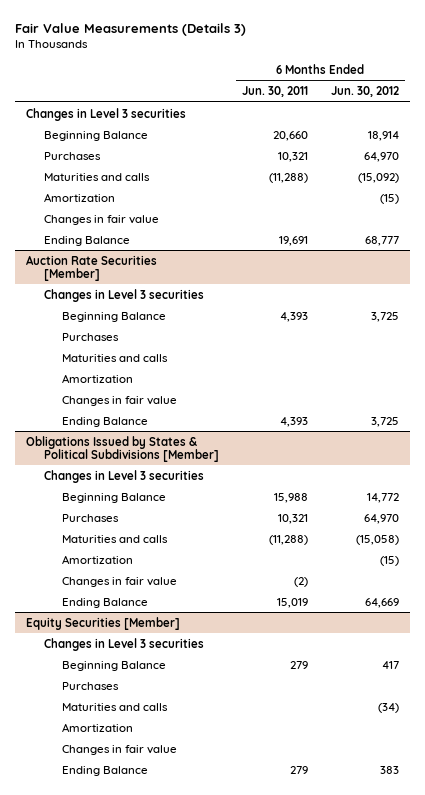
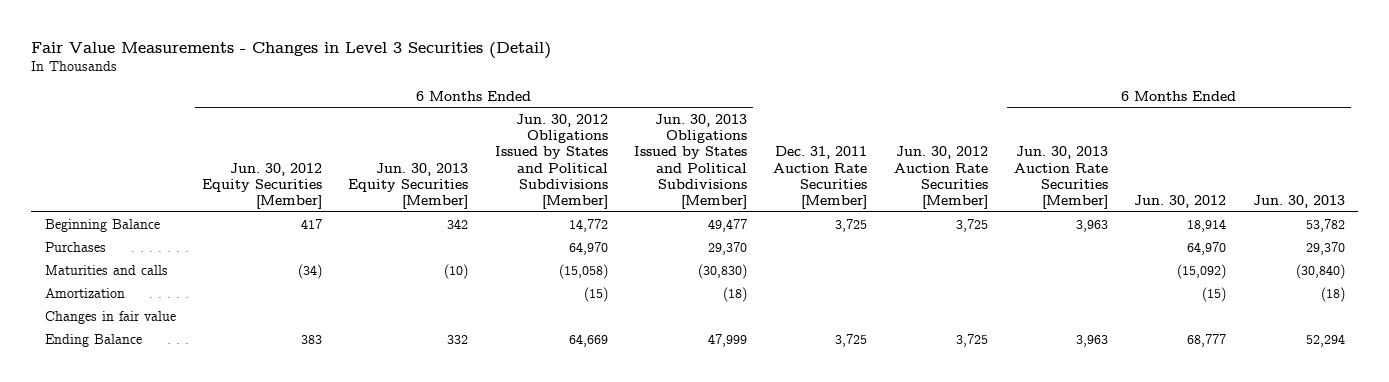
- Fair Value Measurements (Details 3)
+ Fair Value Measurements - Changes in Level 3 Securities (Detail)
- | 6 Months Ended Jun. 30, 2011 | 6 Months Ended Jun. 30, 2012
+ | 6 Months Ended Jun. 30, 2012 Equity Securities [Member] | 6 Months Ended Jun. 30, 2013 Equity Securities [Member] | 6 Months Ended Jun. 30, 2012 Obligations Issued by States and Political Subdivisions [Member] | 6 Months Ended Jun. 30, 2013 Obligations Issued by States and Political Subdivisions [Member] | Dec. 31, 2011 Auction Rate Securities [Member] | Jun. 30, 2012 Auction Rate Securities [Member] | 6 Months Ended Jun. 30, 2013 Auction Rate Securities [Member] | 6 Months Ended Jun. 30, 2012 | 6 Months Ended Jun. 30, 2013
- Changes in Level 3 securities
- Auction Rate Securities [Member]
- Changes in Level 3 securities
- Beginning Balance | 4,393 | 3,725
- Purchases
- Maturities and calls
- Amortization
- Changes in fair value
- Ending Balance | 4,393 | 3,725
- Obligations Issued by States & Political Subdivisions [Member]
- Changes in Level 3 securities
- Beginning Balance | 15,988 | 14,772
- Purchases | 10,321 | 64,970
- Maturities and calls | (11,288) | (15,058)
- Amortization | | (15)
- Changes in fair value | (2) |
- Ending Balance | 15,019 | 64,669
- Equity Securities [Member]
- Changes in Level 3 securities
- Beginning Balance | 279 | 417
- Purchases
- Maturities and calls | | (34)
- Amortization
- Changes in fair value
- Ending Balance | 279 | 383

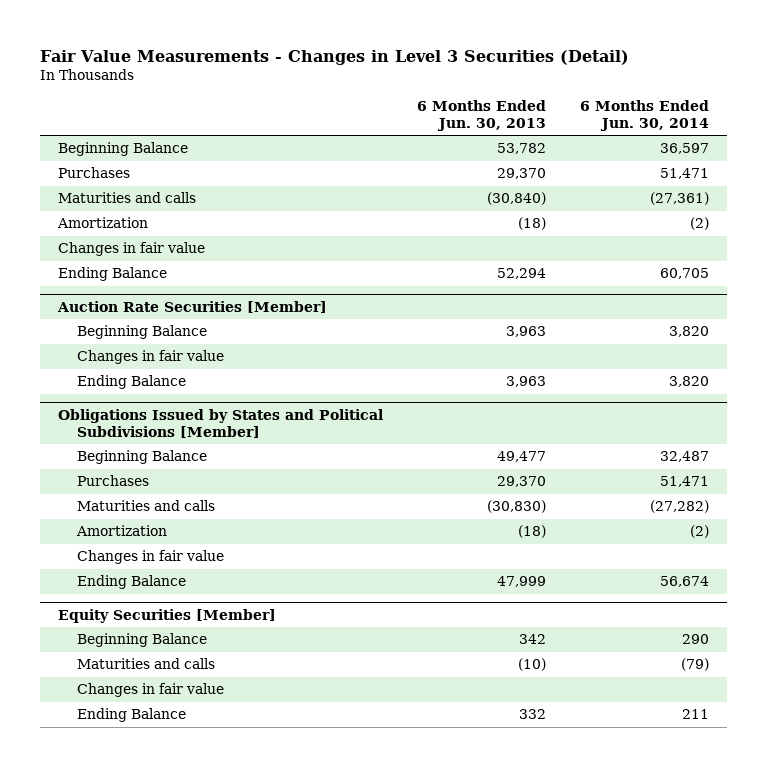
- | 6 Months Ended Jun. 30, 2012 Equity Securities [Member] | 6 Months Ended Jun. 30, 2013 Equity Securities [Member] | 6 Months Ended Jun. 30, 2012 Obligations Issued by States and Political Subdivisions [Member] | 6 Months Ended Jun. 30, 2013 Obligations Issued by States and Political Subdivisions [Member] | Dec. 31, 2011 Auction Rate Securities [Member] | Jun. 30, 2012 Auction Rate Securities [Member] | 6 Months Ended Jun. 30, 2013 Auction Rate Securities [Member] | 6 Months Ended Jun. 30, 2012 | 6 Months Ended Jun. 30, 2013
+ | 6 Months Ended Jun. 30, 2013 | 6 Months Ended Jun. 30, 2014
+ Auction Rate Securities [Member]
+ Beginning Balance | 3,963 | 3,820
+ Changes in fair value
+ Ending Balance | 3,963 | 3,820
+ Obligations Issued by States and Political Subdivisions [Member]
+ Beginning Balance | 49,477 | 32,487
+ Purchases | 29,370 | 51,471
+ Maturities and calls | (30,830) | (27,282)
+ Amortization | (18) | (2)
+ Changes in fair value
+ Ending Balance | 47,999 | 56,674
+ Equity Securities [Member]
+ Beginning Balance | 342 | 290
+ Maturities and calls | (10) | (79)
+ Changes in fair value
+ Ending Balance | 332 | 211

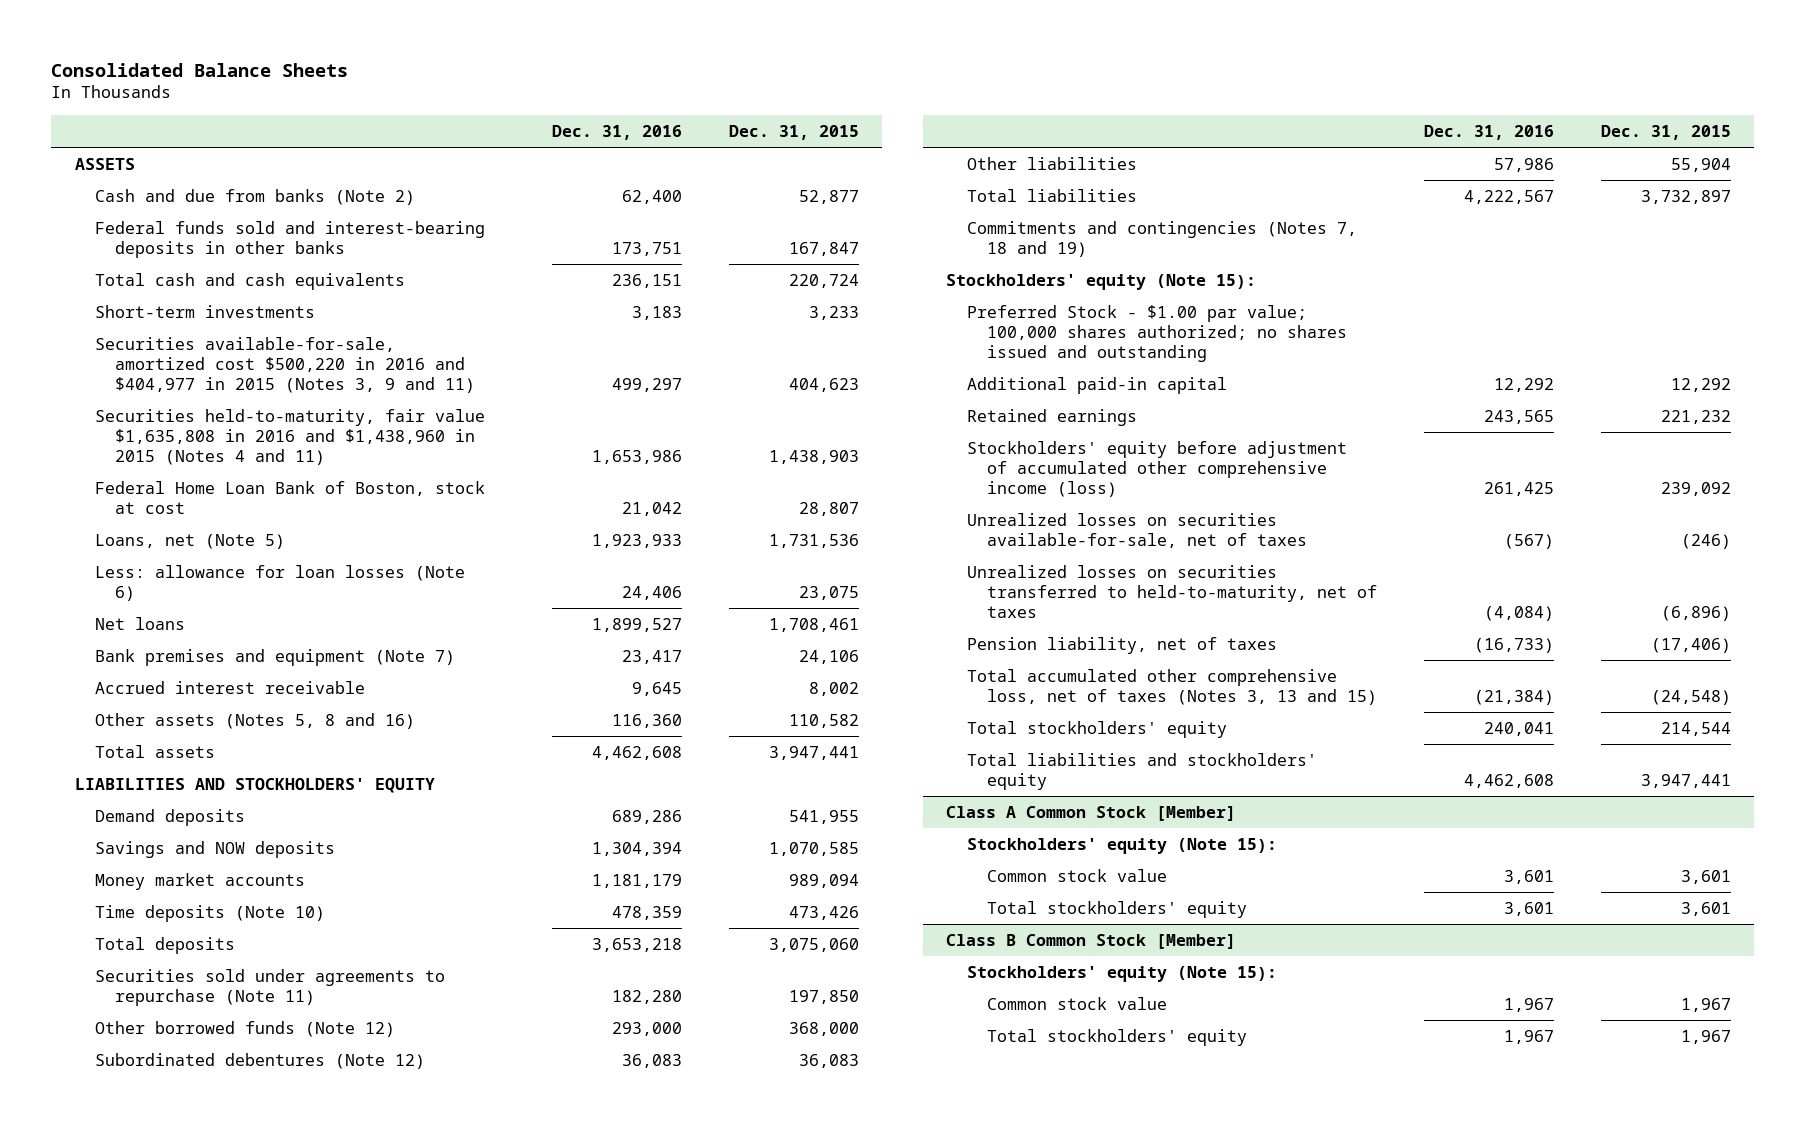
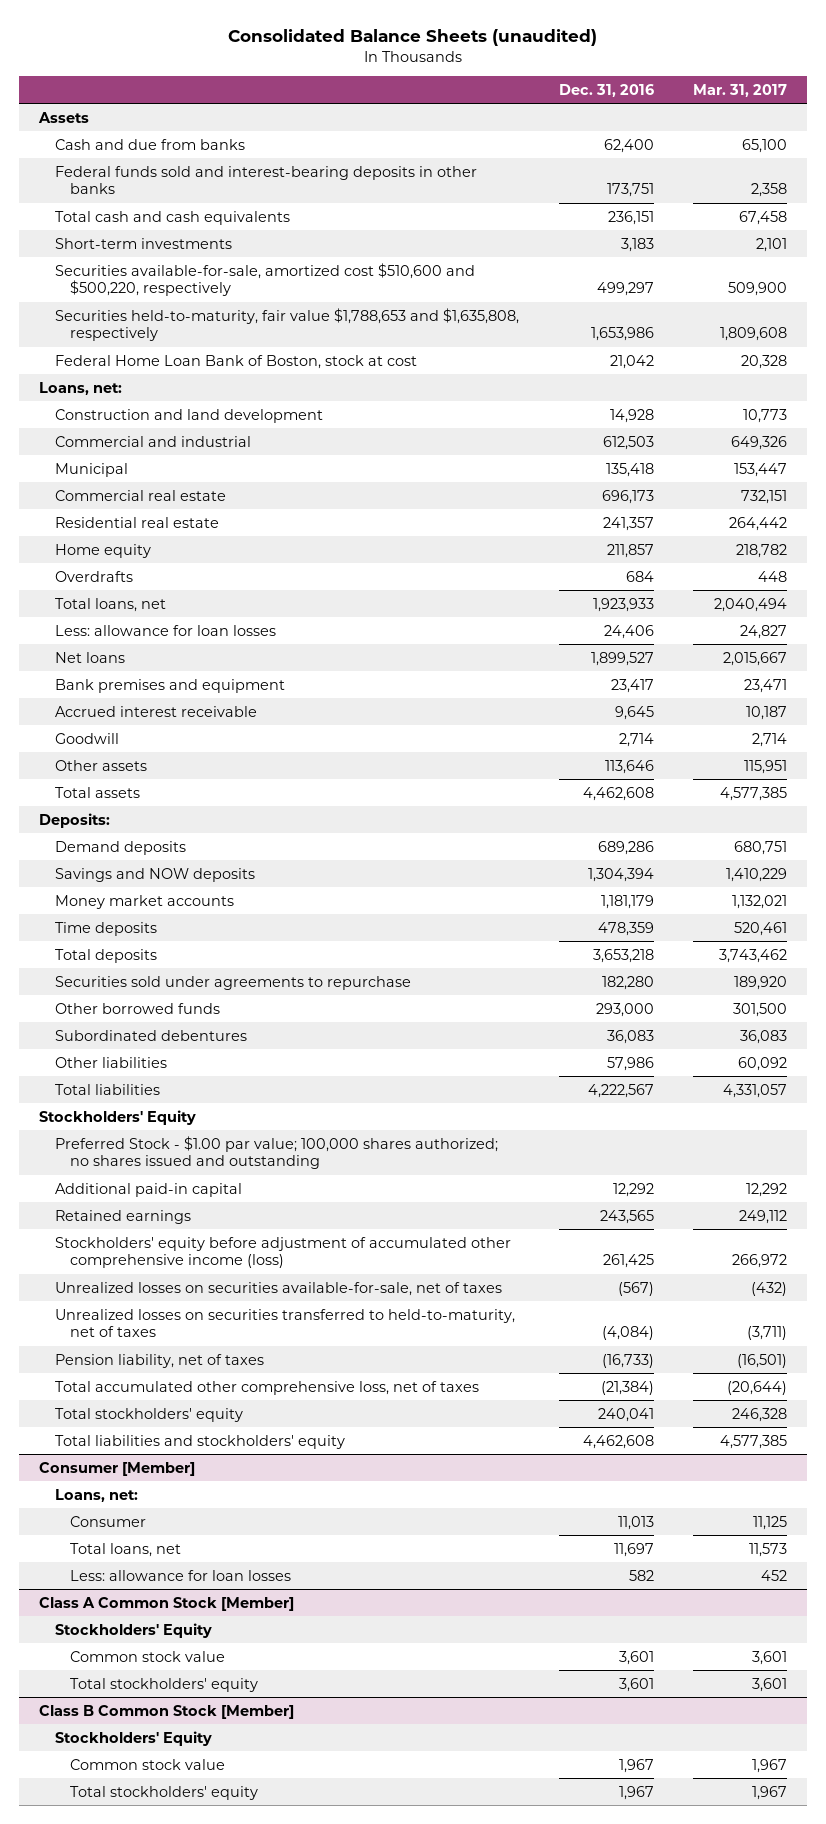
- Consolidated Balance Sheets
+ Consolidated Balance Sheets (unaudited)
- | Dec. 31, 2016 | Dec. 31, 2015
+ | Dec. 31, 2016 | Mar. 31, 2017
- ASSETS
- Cash and due from banks (Note 2) | 62,400 | 52,877
+ Assets
+ Cash and due from banks | 62,400 | 65,100
- Securities available-for-sale, amortized cost $500,220 in 2016 and $404,977 in 2015 (Notes 3, 9 and 11) | 499,297 | 404,623
- Securities held-to-maturity, fair value $1,635,808 in 2016 and $1,438,960 in 2015 (Notes 4 and 11) | 1,653,986 | 1,438,903
+ Securities available-for-sale, amortized cost $510,600 and $500,220, respectively | 499,297 | 509,900
+ Securities held-to-maturity, fair value $1,788,653 and $1,635,808, respectively | 1,653,986 | 1,809,608
- Loans, net (Note 5) | 1,923,933 | 1,731,536
- Less: allowance for loan losses (Note 6) | 24,406 | 23,075
+ Loans, net:
+ Construction and land development | 14,928 | 10,773
+ Commercial and industrial | 612,503 | 649,326
+ Municipal | 135,418 | 153,447
+ Commercial real estate | 696,173 | 732,151
+ Residential real estate | 241,357 | 264,442
+ Home equity | 211,857 | 218,782
+ Overdrafts | 684 | 448
+ Total loans, net | 1,923,933 | 2,040,494
+ Less: allowance for loan losses | 24,406 | 24,827
- Bank premises and equipment (Note 7) | 23,417 | 24,106
+ Bank premises and equipment | 23,417 | 23,471
- Other assets (Notes 5, 8 and 16) | 116,360 | 110,582
+ Goodwill | 2,714 | 2,714
+ Other assets | 113,646 | 115,951
- LIABILITIES AND STOCKHOLDERS' EQUITY
+ Deposits:
- Time deposits (Note 10) | 478,359 | 473,426
+ Time deposits | 478,359 | 520,461
- Securities sold under agreements to repurchase (Note 11) | 182,280 | 197,850
- Other borrowed funds (Note 12) | 293,000 | 368,000
- Subordinated debentures (Note 12) | 36,083 | 36,083
+ Securities sold under agreements to repurchase | 182,280 | 189,920
+ Other borrowed funds | 293,000 | 301,500
+ Subordinated debentures | 36,083 | 36,083
- Commitments and contingencies (Notes 7, 18 and 19)
- Stockholders' equity (Note 15):
+ Stockholders' Equity
- Total accumulated other comprehensive loss, net of taxes (Notes 3, 13 and 15) | (21,384) | (24,548)
+ Total accumulated other comprehensive loss, net of taxes | (21,384) | (20,644)
+ Consumer [Member]
+ Loans, net:
+ Consumer | 11,013 | 11,125
+ Total loans, net | 11,697 | 11,573
+ Less: allowance for loan losses | 582 | 452
@ Class A Common Stock [Member]
- Stockholders' equity (Note 15):
+ Stockholders' Equity
@ Class B Common Stock [Member]
- Stockholders' equity (Note 15):
+ Stockholders' Equity

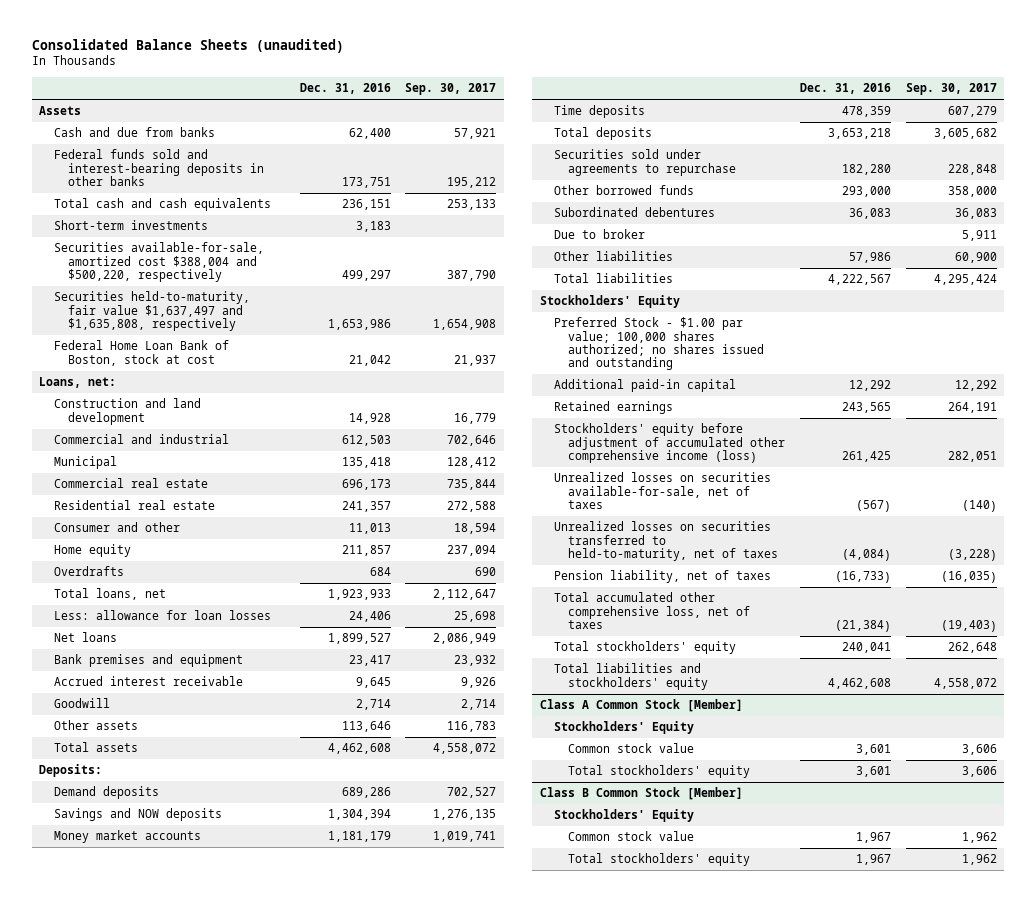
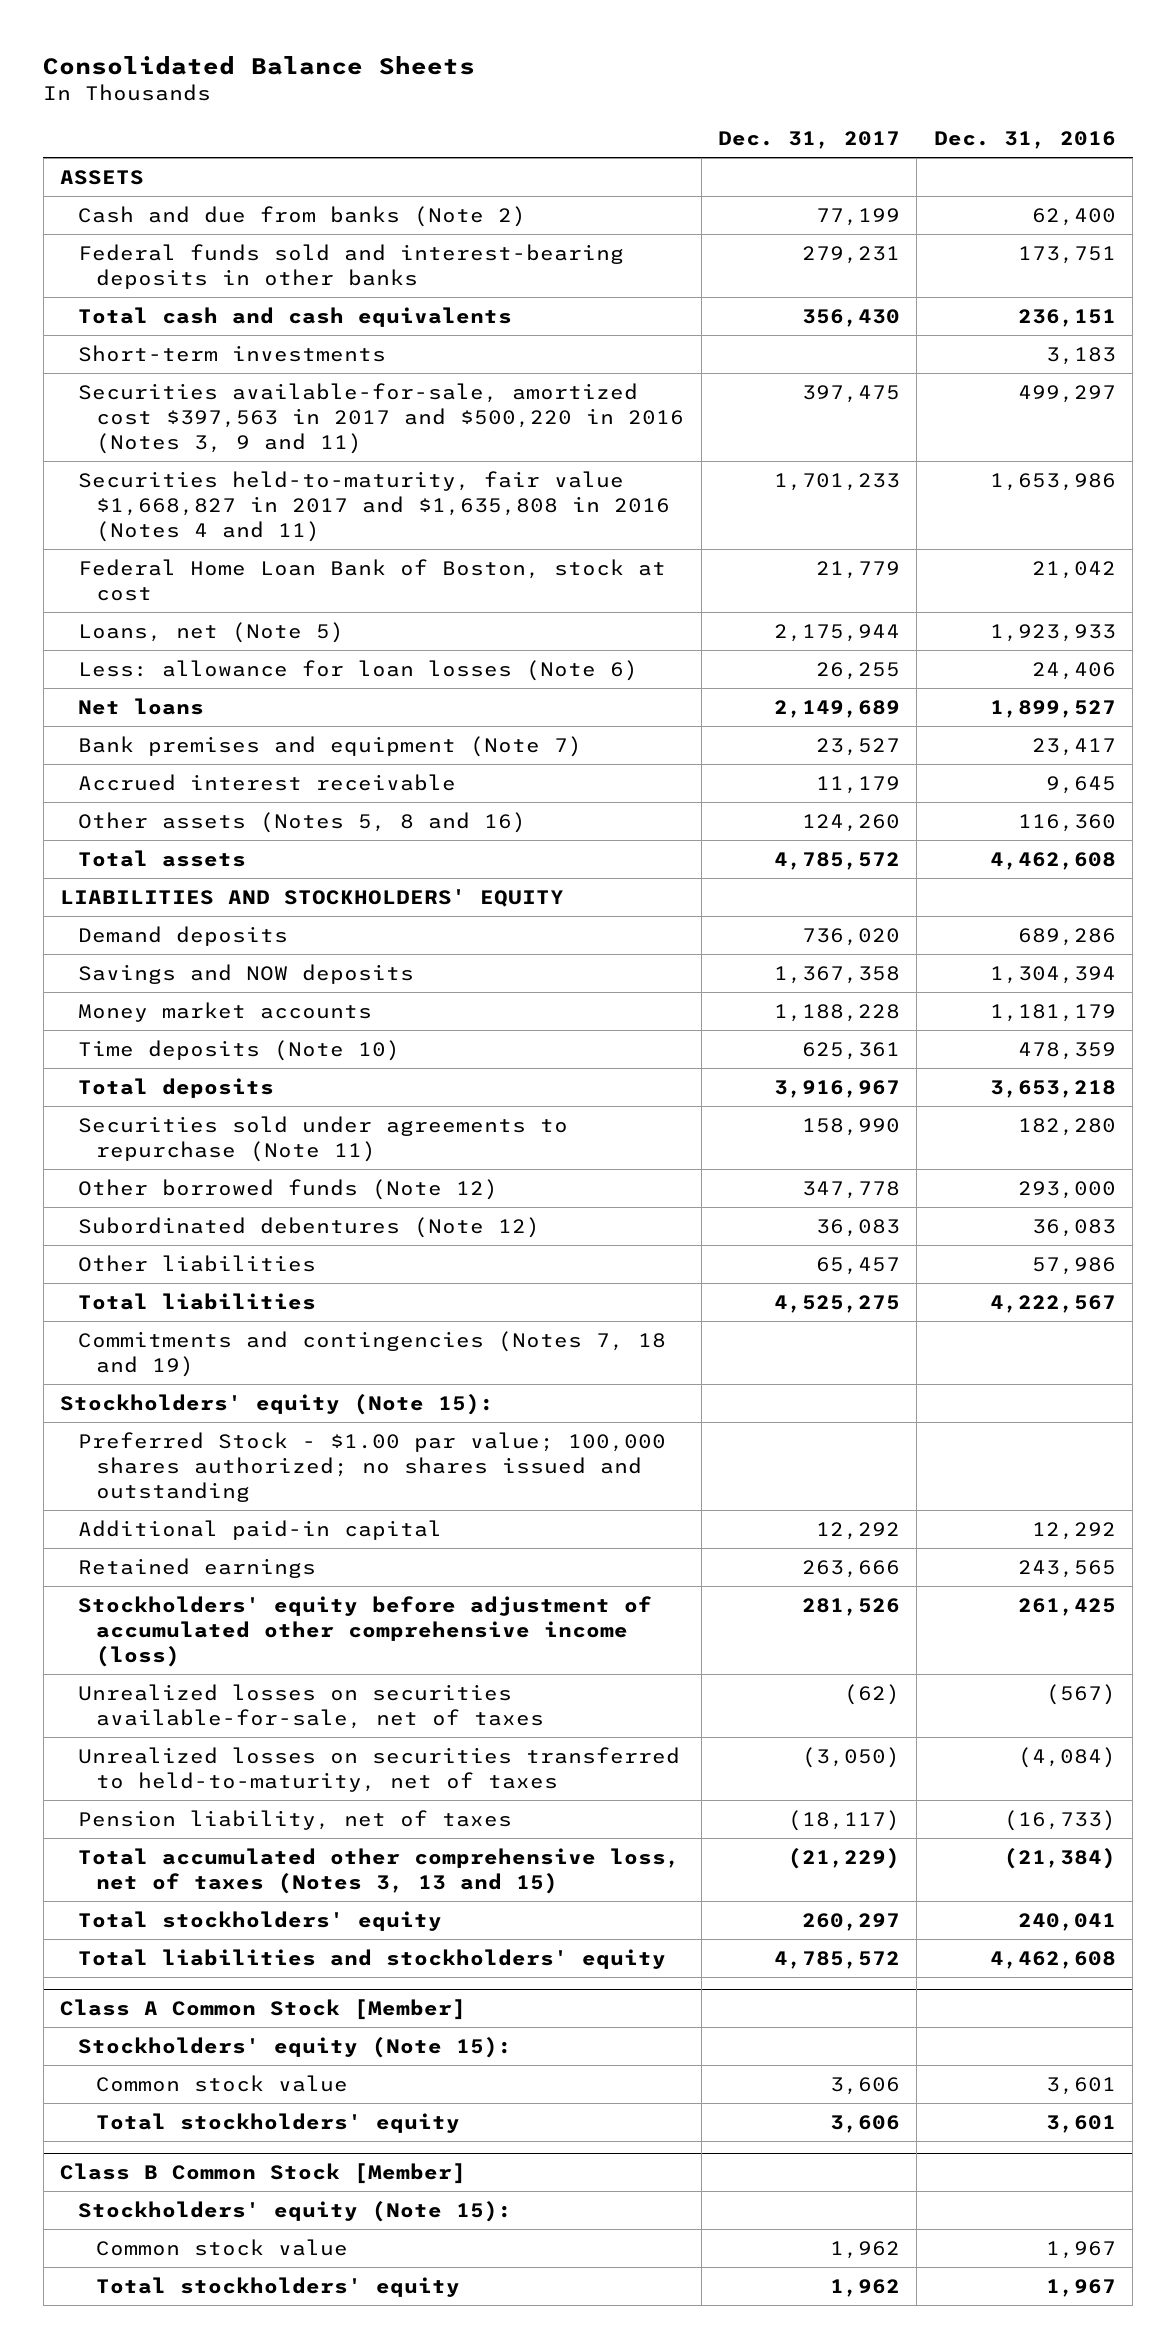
- Consolidated Balance Sheets (unaudited)
+ Consolidated Balance Sheets
- | Dec. 31, 2016 | Sep. 30, 2017
+ | Dec. 31, 2017 | Dec. 31, 2016
- Assets
- Cash and due from banks | 62,400 | 57,921
+ ASSETS
+ Cash and due from banks (Note 2) | 77,199 | 62,400
- Securities available-for-sale, amortized cost $388,004 and $500,220, respectively | 499,297 | 387,790
- Securities held-to-maturity, fair value $1,637,497 and $1,635,808, respectively | 1,653,986 | 1,654,908
+ Securities available-for-sale, amortized cost $397,563 in 2017 and $500,220 in 2016 (Notes 3, 9 and 11) | 397,475 | 499,297
+ Securities held-to-maturity, fair value $1,668,827 in 2017 and $1,635,808 in 2016 (Notes 4 and 11) | 1,701,233 | 1,653,986
- Loans, net:
- Construction and land development | 14,928 | 16,779
- Commercial and industrial | 612,503 | 702,646
- Municipal | 135,418 | 128,412
- Commercial real estate | 696,173 | 735,844
- Residential real estate | 241,357 | 272,588
- Consumer and other | 11,013 | 18,594
- Home equity | 211,857 | 237,094
- Overdrafts | 684 | 690
- Total loans, net | 1,923,933 | 2,112,647
- Less: allowance for loan losses | 24,406 | 25,698
+ Loans, net (Note 5) | 2,175,944 | 1,923,933
+ Less: allowance for loan losses (Note 6) | 26,255 | 24,406
- Bank premises and equipment | 23,417 | 23,932
+ Bank premises and equipment (Note 7) | 23,527 | 23,417
- Goodwill | 2,714 | 2,714
- Other assets | 113,646 | 116,783
+ Other assets (Notes 5, 8 and 16) | 124,260 | 116,360
- Deposits:
+ LIABILITIES AND STOCKHOLDERS' EQUITY
- Time deposits | 478,359 | 607,279
+ Time deposits (Note 10) | 625,361 | 478,359
- Securities sold under agreements to repurchase | 182,280 | 228,848
- Other borrowed funds | 293,000 | 358,000
- Subordinated debentures | 36,083 | 36,083
- Due to broker | | 5,911
+ Securities sold under agreements to repurchase (Note 11) | 158,990 | 182,280
+ Other borrowed funds (Note 12) | 347,778 | 293,000
+ Subordinated debentures (Note 12) | 36,083 | 36,083
- Stockholders' Equity
+ Commitments and contingencies (Notes 7, 18 and 19)
+ Stockholders' equity (Note 15):
- Total accumulated other comprehensive loss, net of taxes | (21,384) | (19,403)
+ Total accumulated other comprehensive loss, net of taxes (Notes 3, 13 and 15) | (21,229) | (21,384)
@ Class A Common Stock [Member]
- Stockholders' Equity
+ Stockholders' equity (Note 15):
@ Class B Common Stock [Member]
- Stockholders' Equity
+ Stockholders' equity (Note 15):

